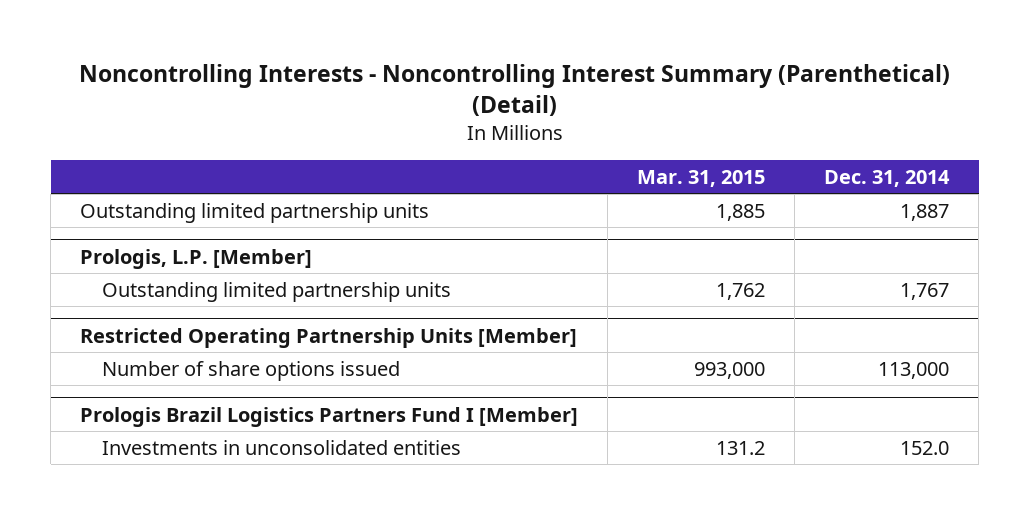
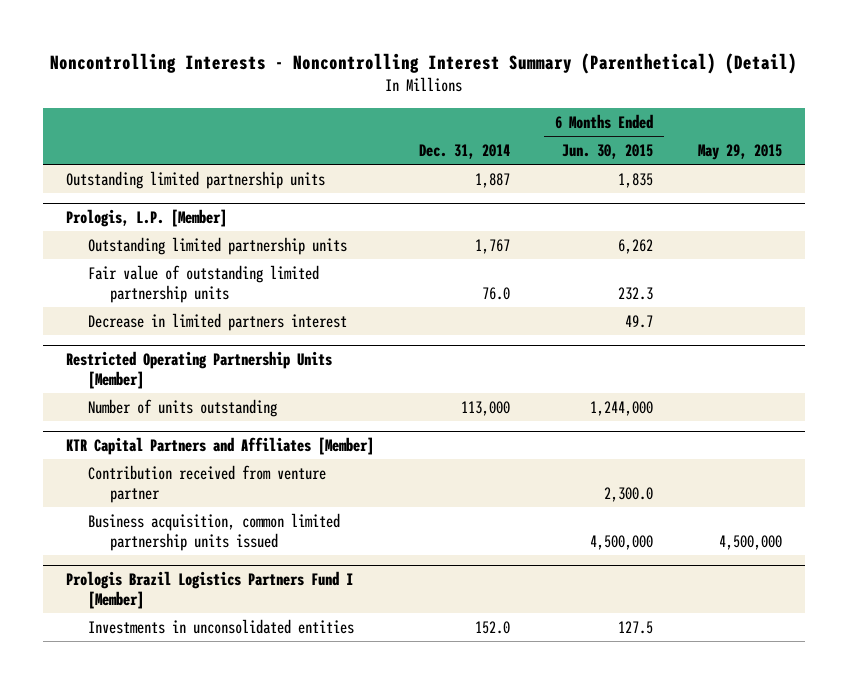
- | Mar. 31, 2015 | Dec. 31, 2014
+ | Dec. 31, 2014 | 6 Months Ended Jun. 30, 2015 | May 29, 2015
@ Prologis, L.P. [Member]
+ Fair value of outstanding limited partnership units | 76.0 | 232.3 |
+ Decrease in limited partners interest | | 49.7 |
@ Restricted Operating Partnership Units [Member]
- Number of share options issued | 993,000 | 113,000
+ Number of units outstanding | 113,000 | 1,244,000 |
+ KTR Capital Partners and Affiliates [Member]
+ Contribution received from venture partner | | 2,300.0 |
+ Business acquisition, common limited partnership units issued | | 4,500,000 | 4,500,000

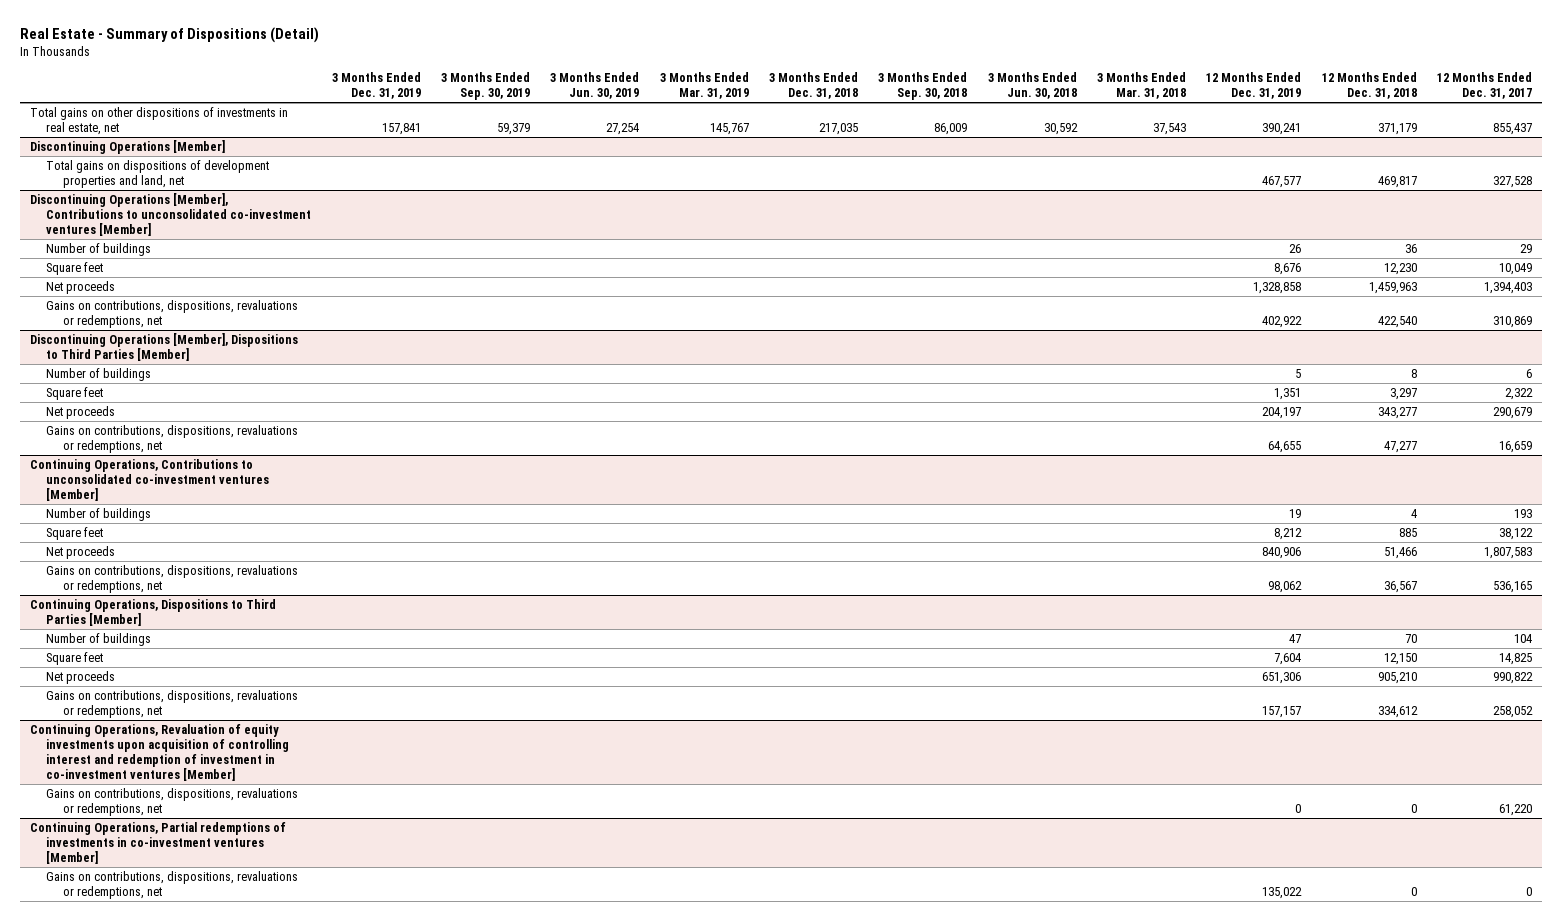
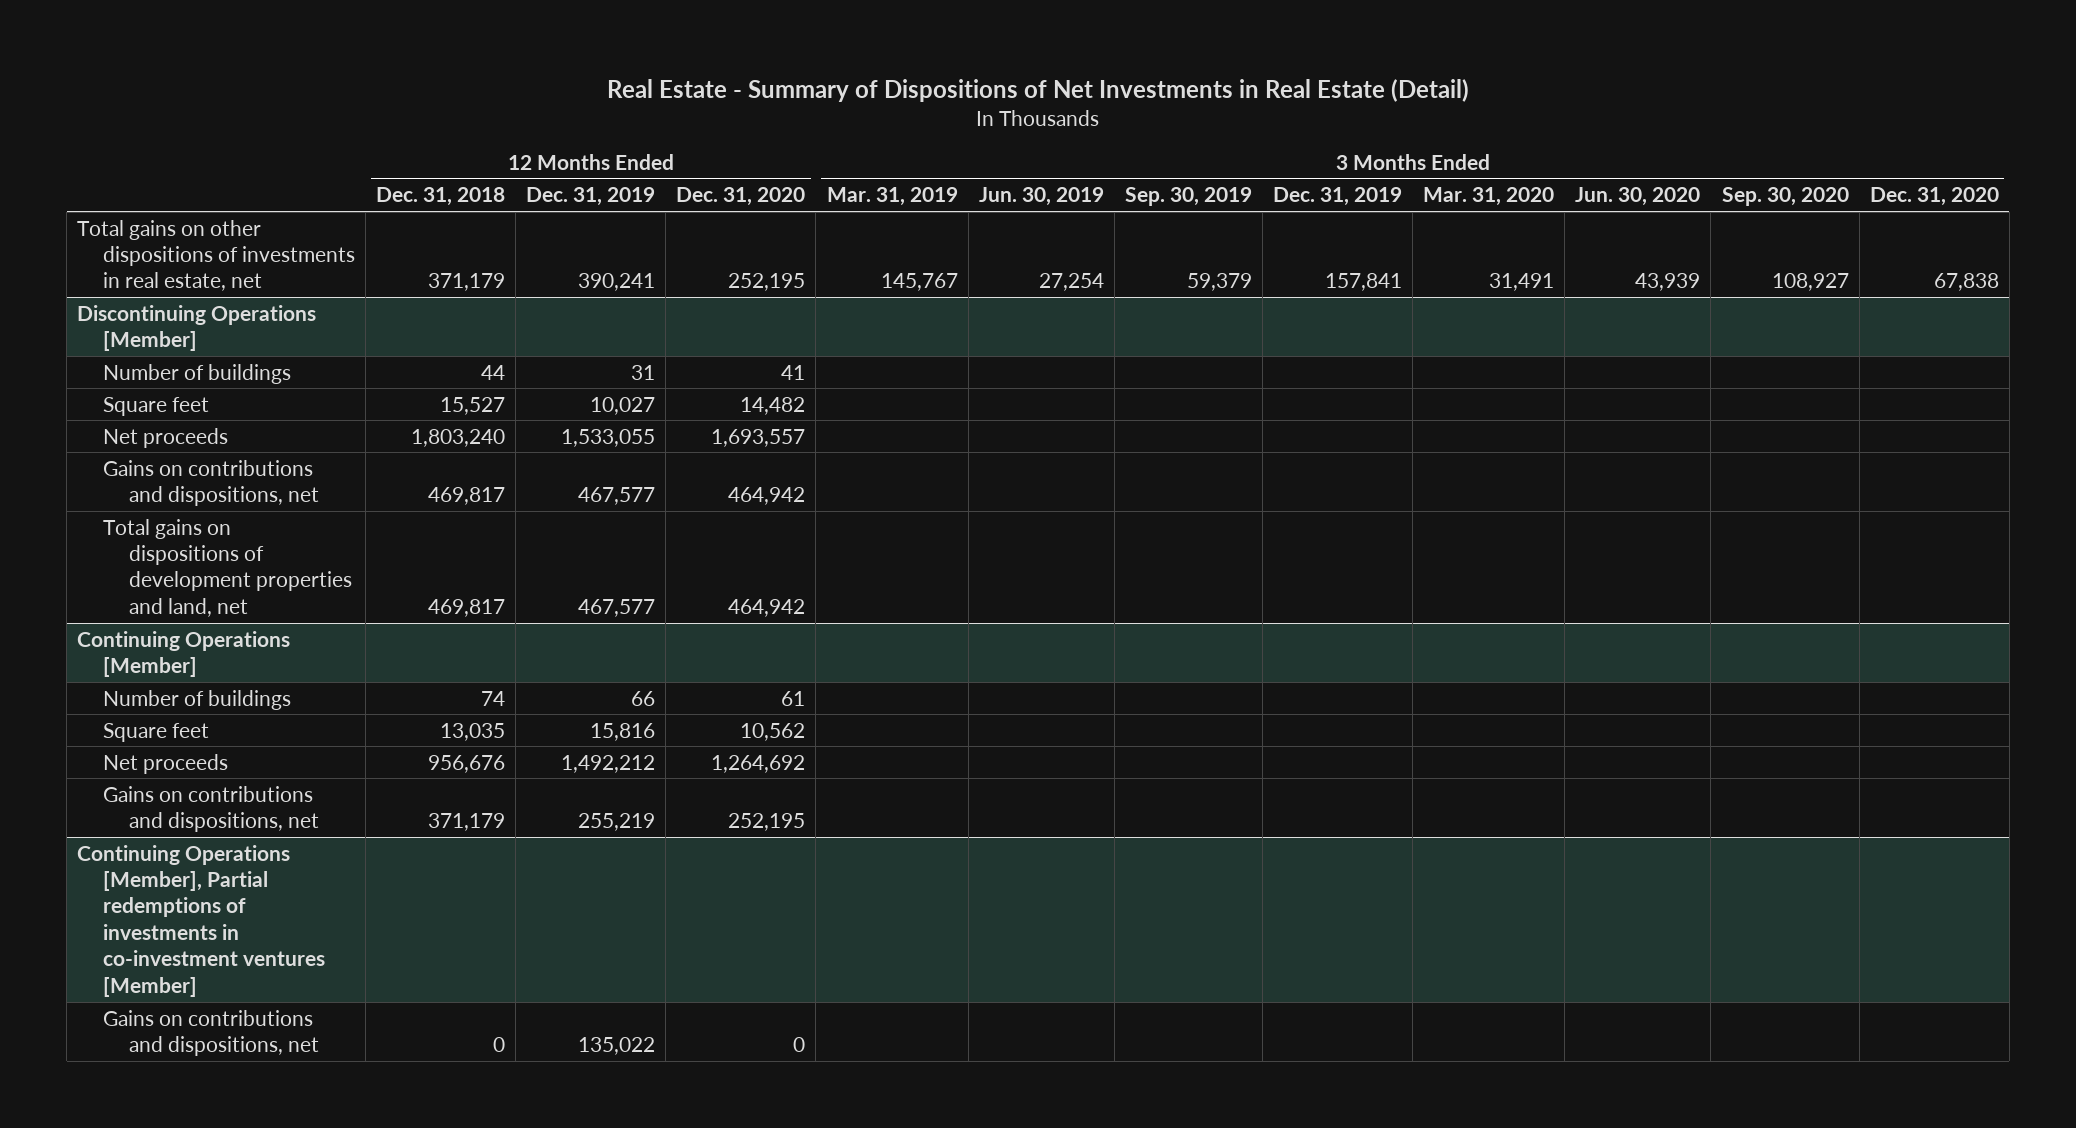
- Real Estate - Summary of Dispositions (Detail)
+ Real Estate - Summary of Dispositions of Net Investments in Real Estate (Detail)
- | 3 Months Ended Dec. 31, 2019 | 3 Months Ended Sep. 30, 2019 | 3 Months Ended Jun. 30, 2019 | 3 Months Ended Mar. 31, 2019 | 3 Months Ended Dec. 31, 2018 | 3 Months Ended Sep. 30, 2018 | 3 Months Ended Jun. 30, 2018 | 3 Months Ended Mar. 31, 2018 | 12 Months Ended Dec. 31, 2019 | 12 Months Ended Dec. 31, 2018 | 12 Months Ended Dec. 31, 2017
+ | 12 Months Ended Dec. 31, 2018 | 12 Months Ended Dec. 31, 2019 | 12 Months Ended Dec. 31, 2020 | 3 Months Ended Mar. 31, 2019 | 3 Months Ended Jun. 30, 2019 | 3 Months Ended Sep. 30, 2019 | 3 Months Ended Dec. 31, 2019 | 3 Months Ended Mar. 31, 2020 | 3 Months Ended Jun. 30, 2020 | 3 Months Ended Sep. 30, 2020 | 3 Months Ended Dec. 31, 2020
@ Discontinuing Operations [Member]
+ Number of buildings | 44 | 31 | 41 | | | | | | | |
+ Square feet | 15,527 | 10,027 | 14,482 | | | | | | | |
+ Net proceeds | 1,803,240 | 1,533,055 | 1,693,557 | | | | | | | |
+ Gains on contributions and dispositions, net | 469,817 | 467,577 | 464,942 | | | | | | | |
- Discontinuing Operations [Member], Contributions to unconsolidated co-investment ventures [Member]
- Number of buildings | | | | | | | | | 26 | 36 | 29
- Square feet | | | | | | | | | 8,676 | 12,230 | 10,049
- Net proceeds | | | | | | | | | 1,328,858 | 1,459,963 | 1,394,403
- Gains on contributions, dispositions, revaluations or redemptions, net | | | | | | | | | 402,922 | 422,540 | 310,869
- Discontinuing Operations [Member], Dispositions to Third Parties [Member]
- Number of buildings | | | | | | | | | 5 | 8 | 6
- Square feet | | | | | | | | | 1,351 | 3,297 | 2,322
- Net proceeds | | | | | | | | | 204,197 | 343,277 | 290,679
- Gains on contributions, dispositions, revaluations or redemptions, net | | | | | | | | | 64,655 | 47,277 | 16,659
- Continuing Operations, Contributions to unconsolidated co-investment ventures [Member]
- Number of buildings | | | | | | | | | 19 | 4 | 193
- Square feet | | | | | | | | | 8,212 | 885 | 38,122
- Net proceeds | | | | | | | | | 840,906 | 51,466 | 1,807,583
- Gains on contributions, dispositions, revaluations or redemptions, net | | | | | | | | | 98,062 | 36,567 | 536,165
- Continuing Operations, Dispositions to Third Parties [Member]
- Number of buildings | | | | | | | | | 47 | 70 | 104
- Square feet | | | | | | | | | 7,604 | 12,150 | 14,825
- Net proceeds | | | | | | | | | 651,306 | 905,210 | 990,822
- Gains on contributions, dispositions, revaluations or redemptions, net | | | | | | | | | 157,157 | 334,612 | 258,052
- Continuing Operations, Revaluation of equity investments upon acquisition of controlling interest and redemption of investment in co-investment ventures [Member]
- Gains on contributions, dispositions, revaluations or redemptions, net | | | | | | | | | 0 | 0 | 61,220
- Continuing Operations, Partial redemptions of investments in co-investment ventures [Member]
- Gains on contributions, dispositions, revaluations or redemptions, net | | | | | | | | | 135,022 | 0 | 0
+ Continuing Operations [Member]
+ Number of buildings | 74 | 66 | 61 | | | | | | | |
+ Square feet | 13,035 | 15,816 | 10,562 | | | | | | | |
+ Net proceeds | 956,676 | 1,492,212 | 1,264,692 | | | | | | | |
+ Gains on contributions and dispositions, net | 371,179 | 255,219 | 252,195 | | | | | | | |
+ Continuing Operations [Member], Partial redemptions of investments in co-investment ventures [Member]
+ Gains on contributions and dispositions, net | 0 | 135,022 | 0 | | | | | | | |

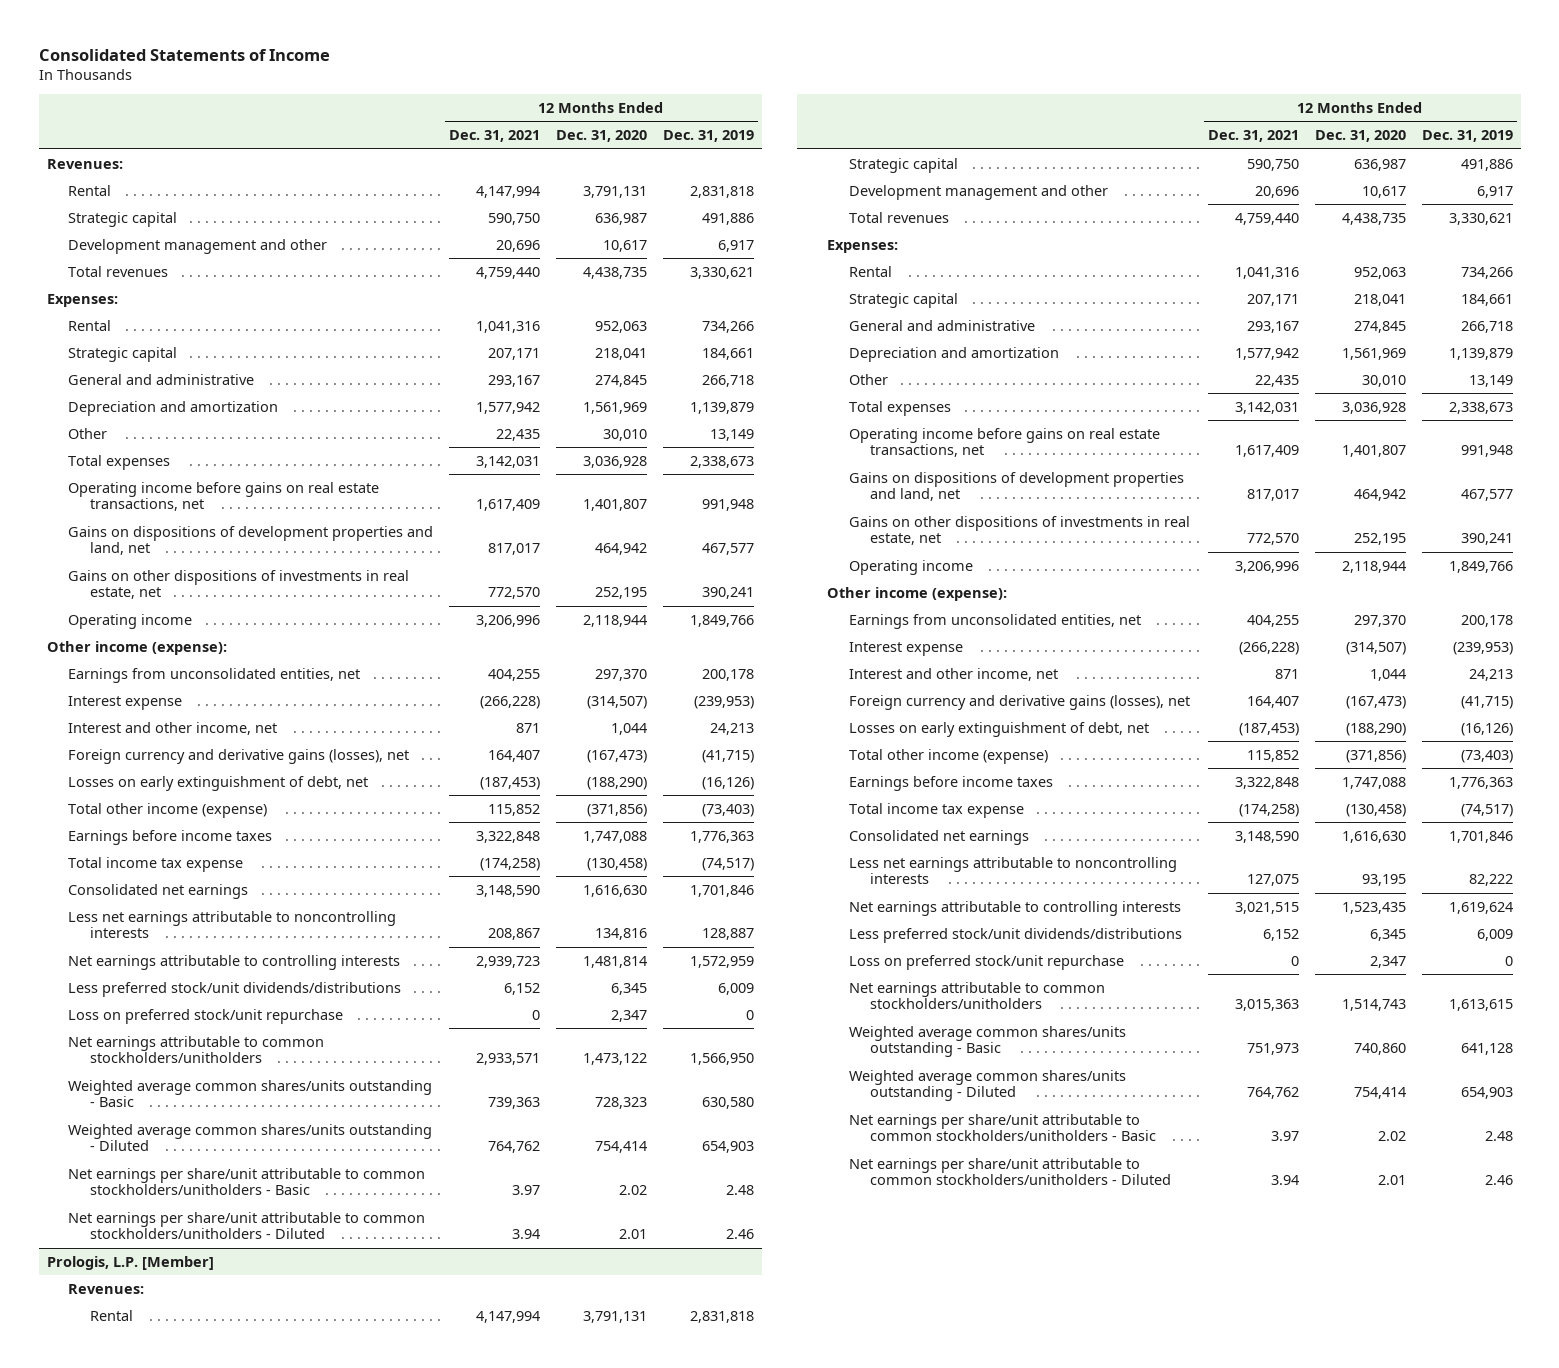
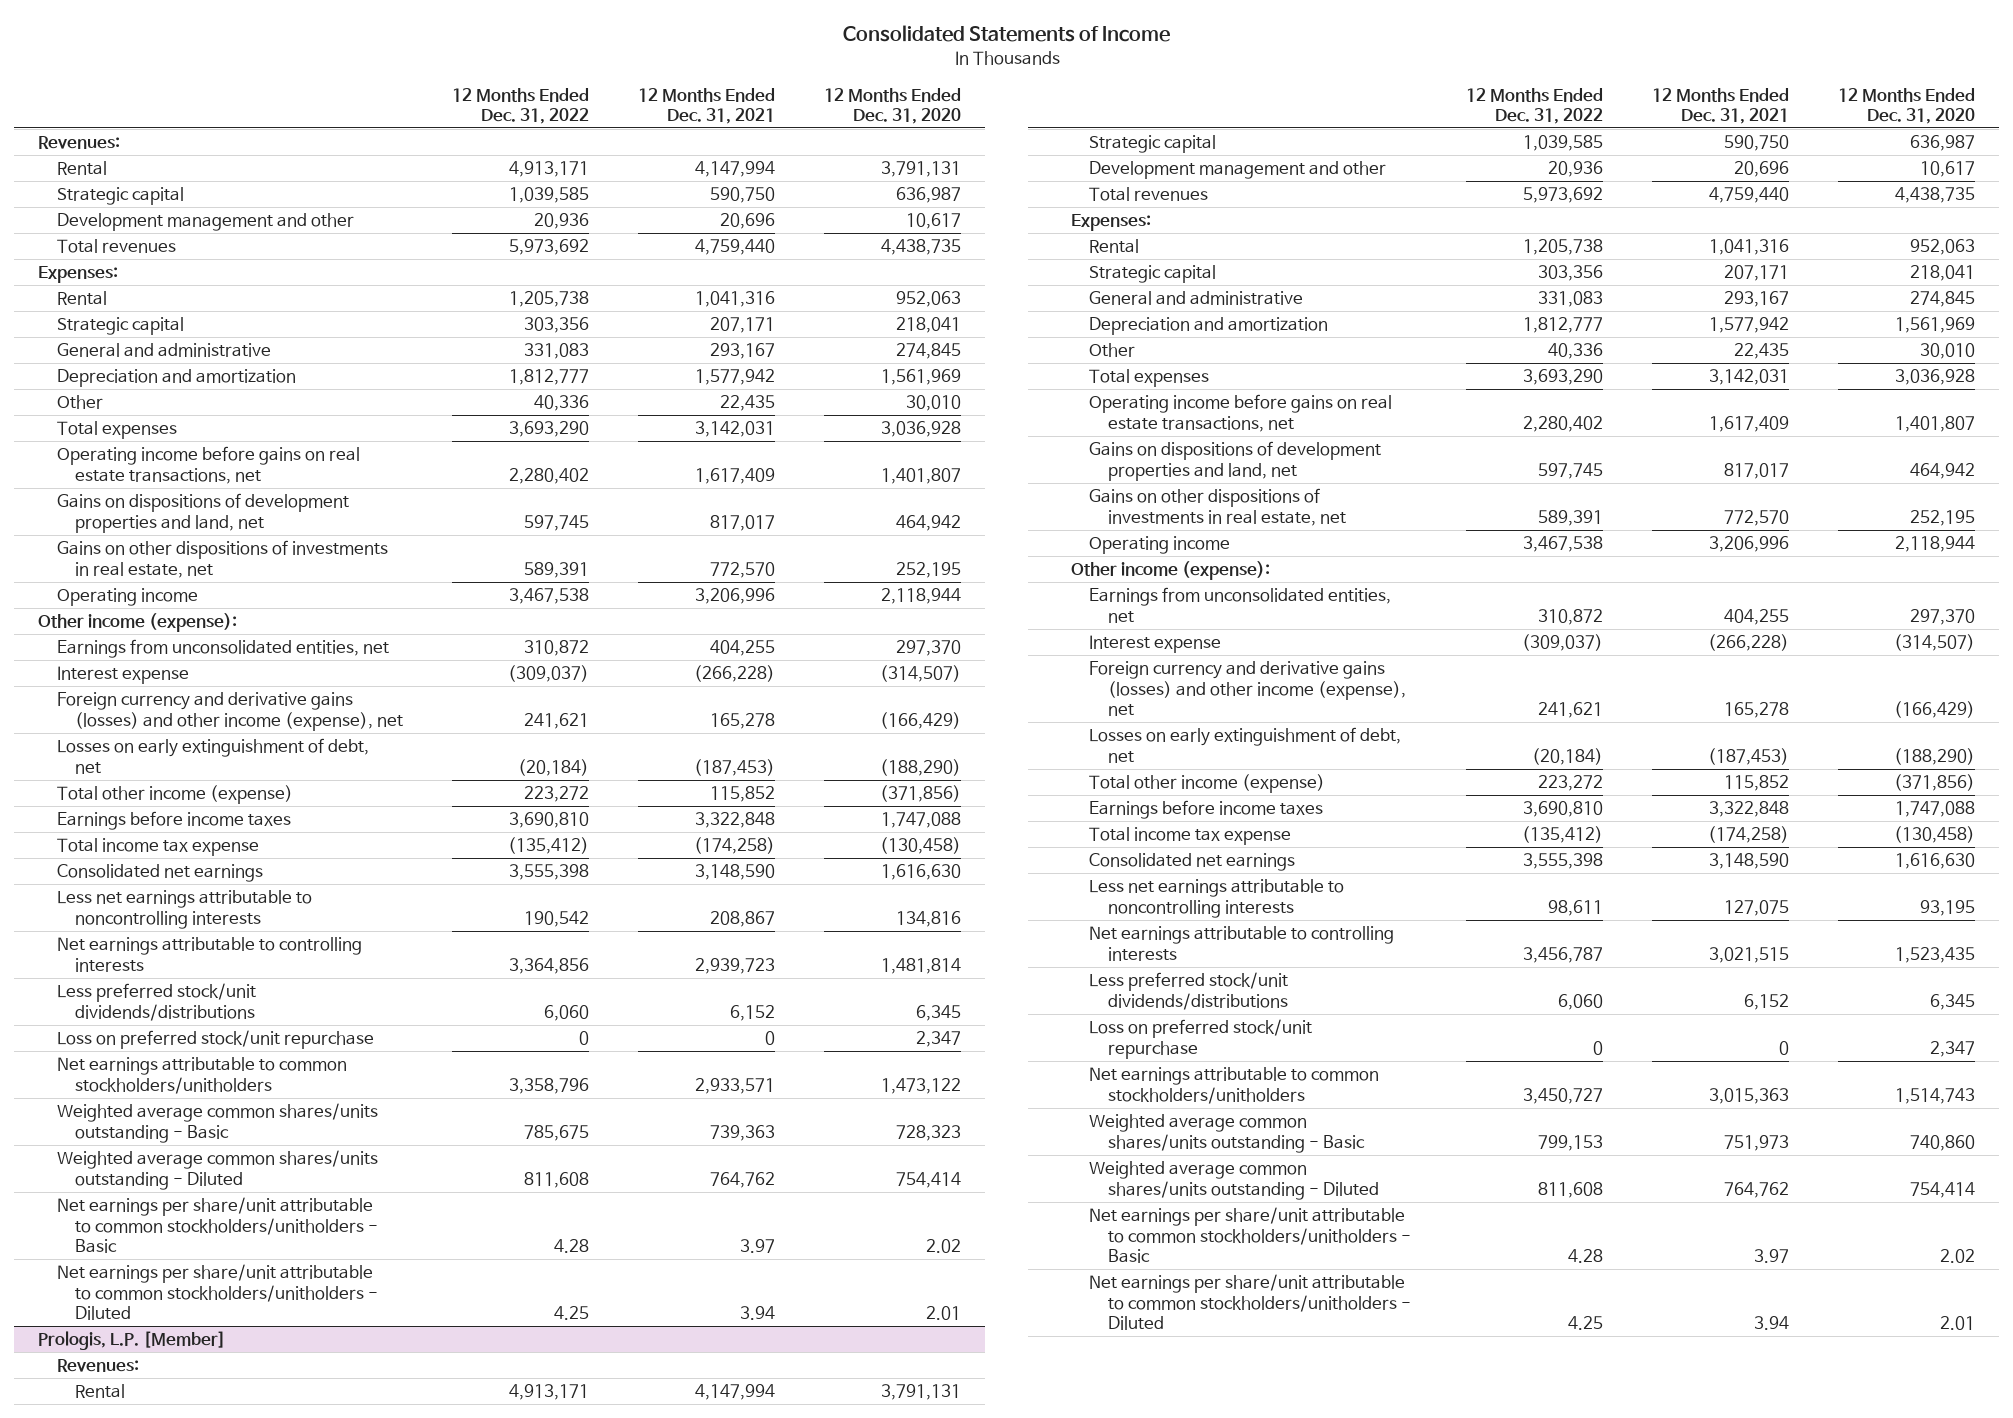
- | 12 Months Ended Dec. 31, 2021 | 12 Months Ended Dec. 31, 2020 | 12 Months Ended Dec. 31, 2019
+ | 12 Months Ended Dec. 31, 2022 | 12 Months Ended Dec. 31, 2021 | 12 Months Ended Dec. 31, 2020
- Interest and other income, net | 871 | 1,044 | 24,213
- Foreign currency and derivative gains (losses), net | 164,407 | (167,473) | (41,715)
+ Foreign currency and derivative gains (losses) and other income (expense), net | 241,621 | 165,278 | (166,429)
@ Prologis, L.P. [Member]
- Interest and other income, net | 871 | 1,044 | 24,213
- Foreign currency and derivative gains (losses), net | 164,407 | (167,473) | (41,715)
+ Foreign currency and derivative gains (losses) and other income (expense), net | 241,621 | 165,278 | (166,429)

